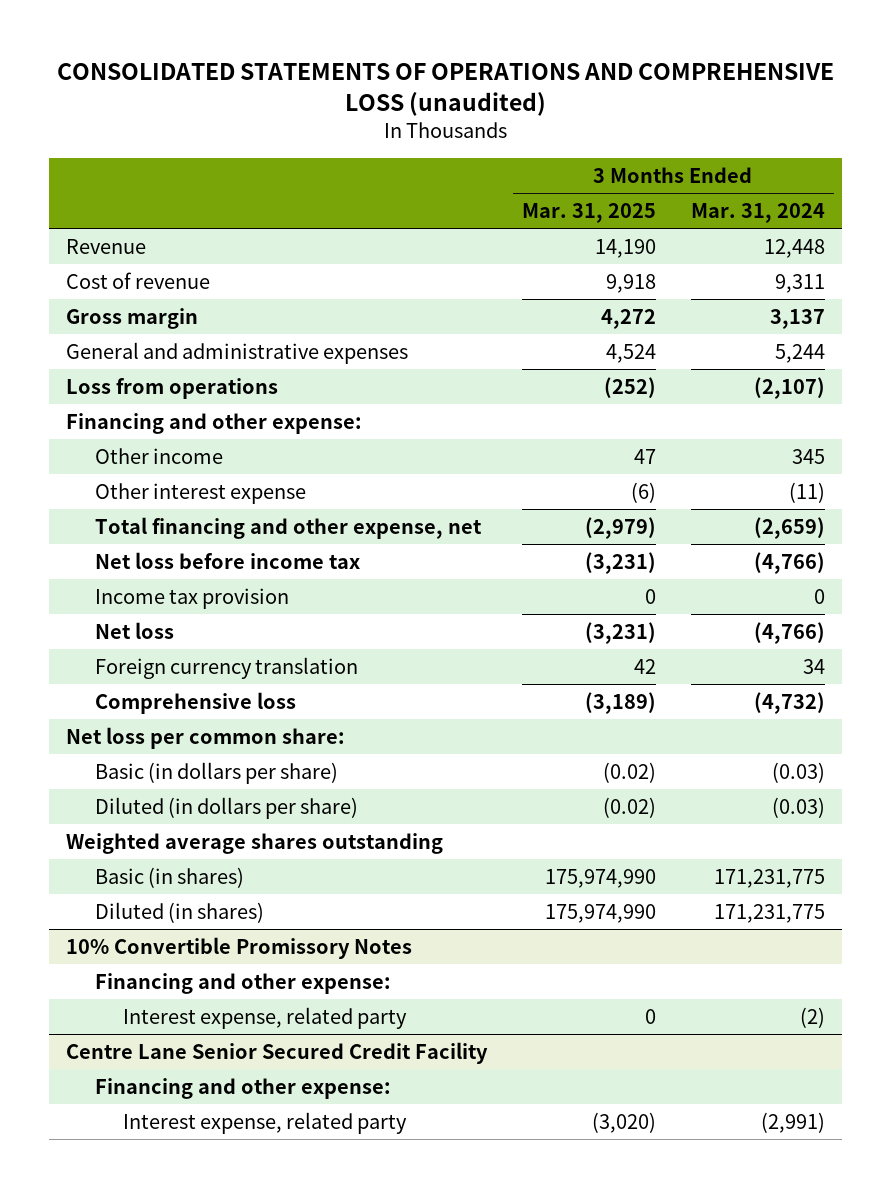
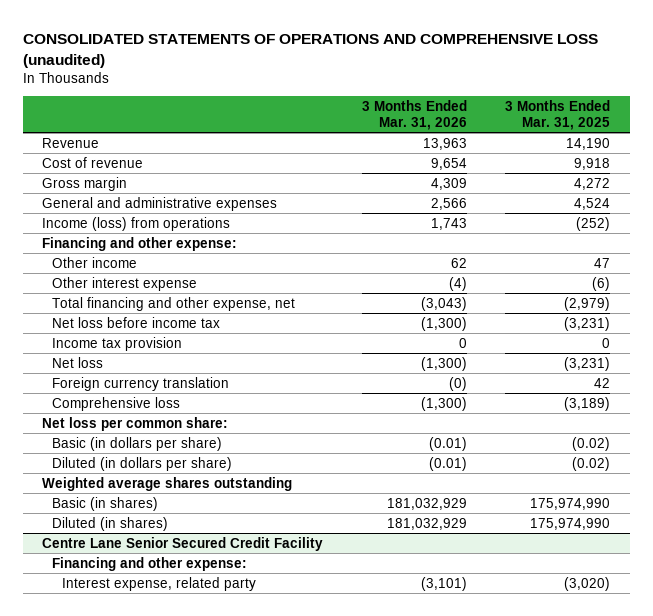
- | 3 Months Ended Mar. 31, 2025 | 3 Months Ended Mar. 31, 2024
+ | 3 Months Ended Mar. 31, 2026 | 3 Months Ended Mar. 31, 2025
- Loss from operations | (252) | (2,107)
+ Income (loss) from operations | 1,743 | (252)
- 10% Convertible Promissory Notes
- Financing and other expense:
- Interest expense, related party | 0 | (2)

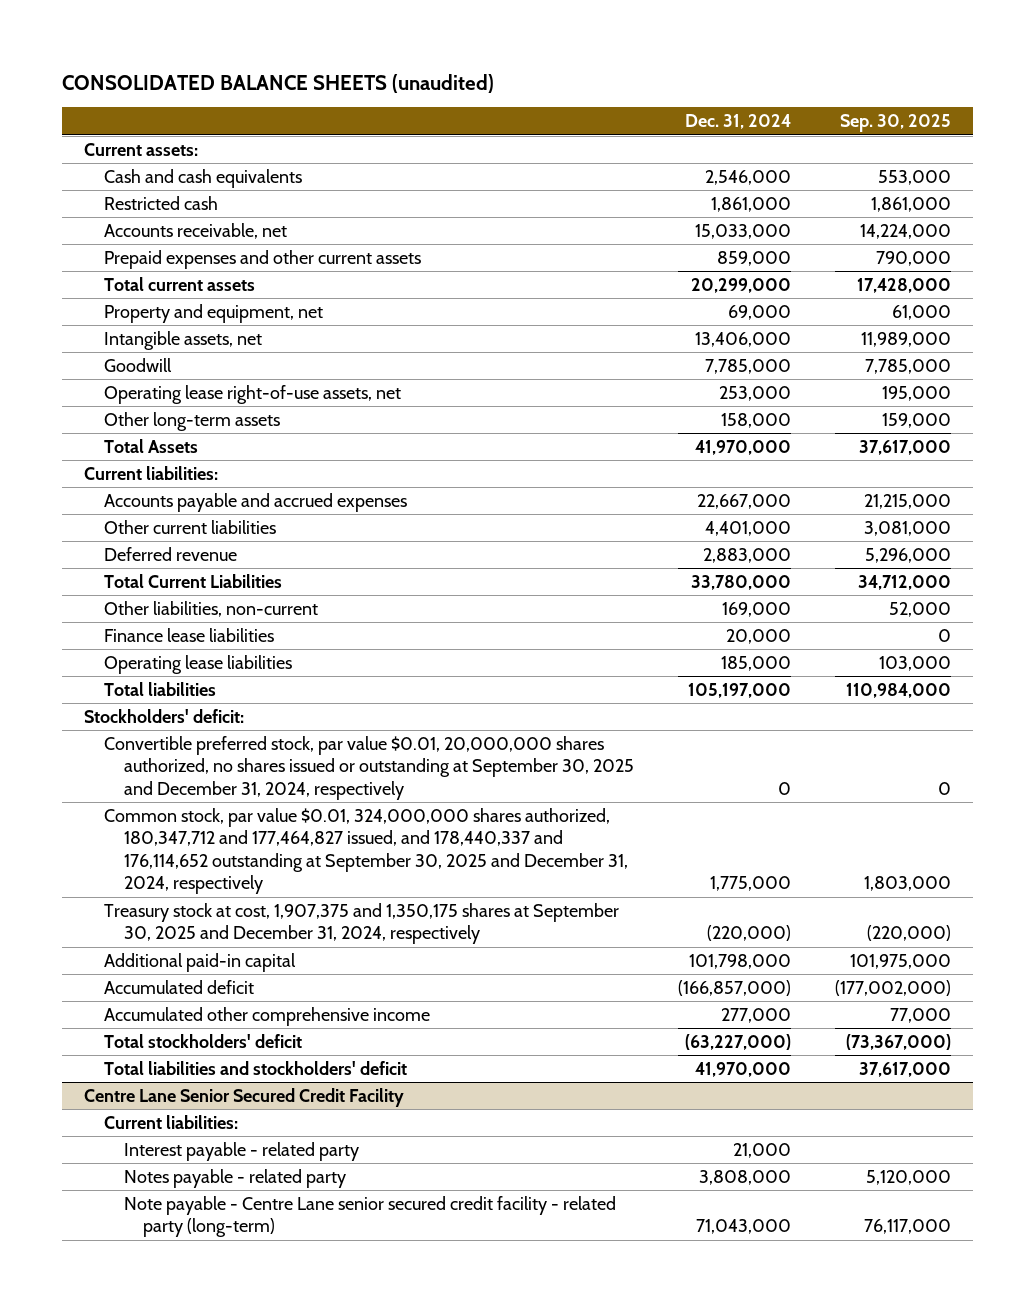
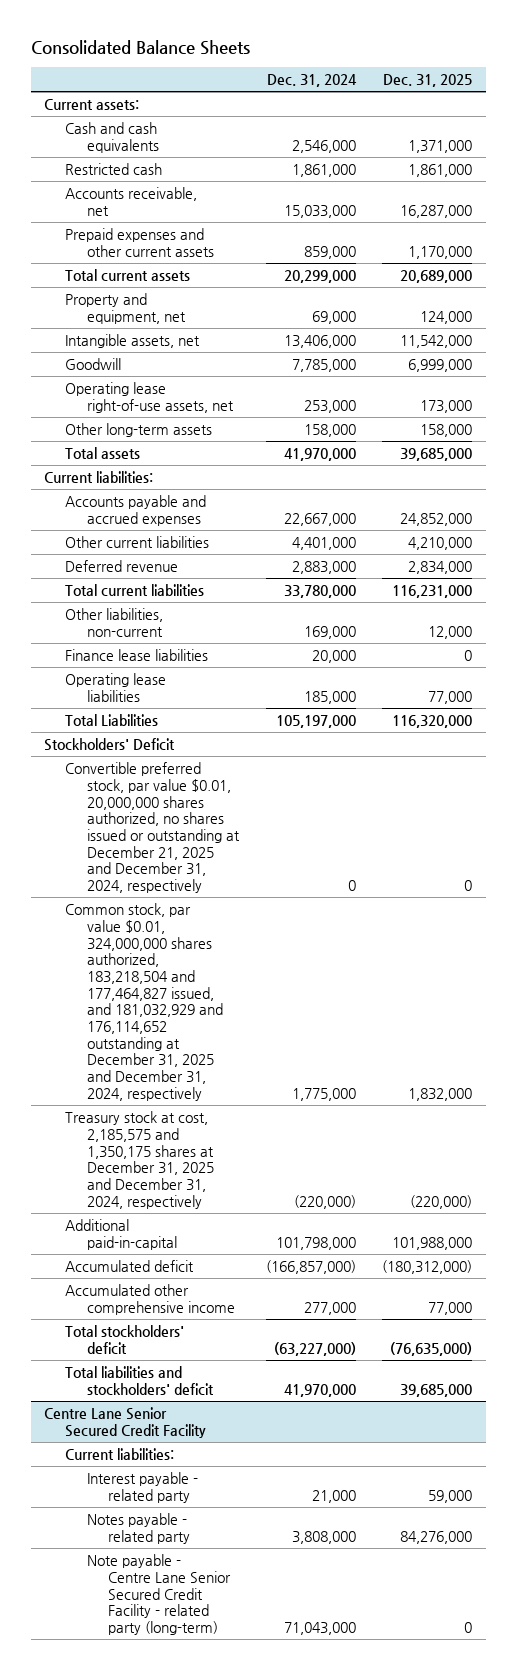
- CONSOLIDATED BALANCE SHEETS (unaudited)
+ Consolidated Balance Sheets
- | Dec. 31, 2024 | Sep. 30, 2025
+ | Dec. 31, 2024 | Dec. 31, 2025
- Total Assets | 41,970,000 | 37,617,000
+ Total assets | 41,970,000 | 39,685,000
- Total Current Liabilities | 33,780,000 | 34,712,000
+ Total current liabilities | 33,780,000 | 116,231,000
- Total liabilities | 105,197,000 | 110,984,000
- Stockholders' deficit:
- Convertible preferred stock, par value $0.01, 20,000,000 shares authorized, no shares issued or outstanding at September 30, 2025 and December 31, 2024, respectively | 0 | 0
- Common stock, par value $0.01, 324,000,000 shares authorized, 180,347,712 and 177,464,827 issued, and 178,440,337 and 176,114,652 outstanding at September 30, 2025 and December 31, 2024, respectively | 1,775,000 | 1,803,000
- Treasury stock at cost, 1,907,375 and 1,350,175 shares at September 30, 2025 and December 31, 2024, respectively | (220,000) | (220,000)
- Additional paid-in capital | 101,798,000 | 101,975,000
+ Total Liabilities | 105,197,000 | 116,320,000
+ Stockholders' Deficit
+ Convertible preferred stock, par value $0.01, 20,000,000 shares authorized, no shares issued or outstanding at December 21, 2025 and December 31, 2024, respectively | 0 | 0
+ Common stock, par value $0.01, 324,000,000 shares authorized, 183,218,504 and 177,464,827 issued, and 181,032,929 and 176,114,652 outstanding at December 31, 2025 and December 31, 2024, respectively | 1,775,000 | 1,832,000
+ Treasury stock at cost, 2,185,575 and 1,350,175 shares at December 31, 2025 and December 31, 2024, respectively | (220,000) | (220,000)
+ Additional paid-in-capital | 101,798,000 | 101,988,000
@ Centre Lane Senior Secured Credit Facility
- Note payable - Centre Lane senior secured credit facility - related party (long-term) | 71,043,000 | 76,117,000
+ Note payable - Centre Lane Senior Secured Credit Facility - related party (long-term) | 71,043,000 | 0

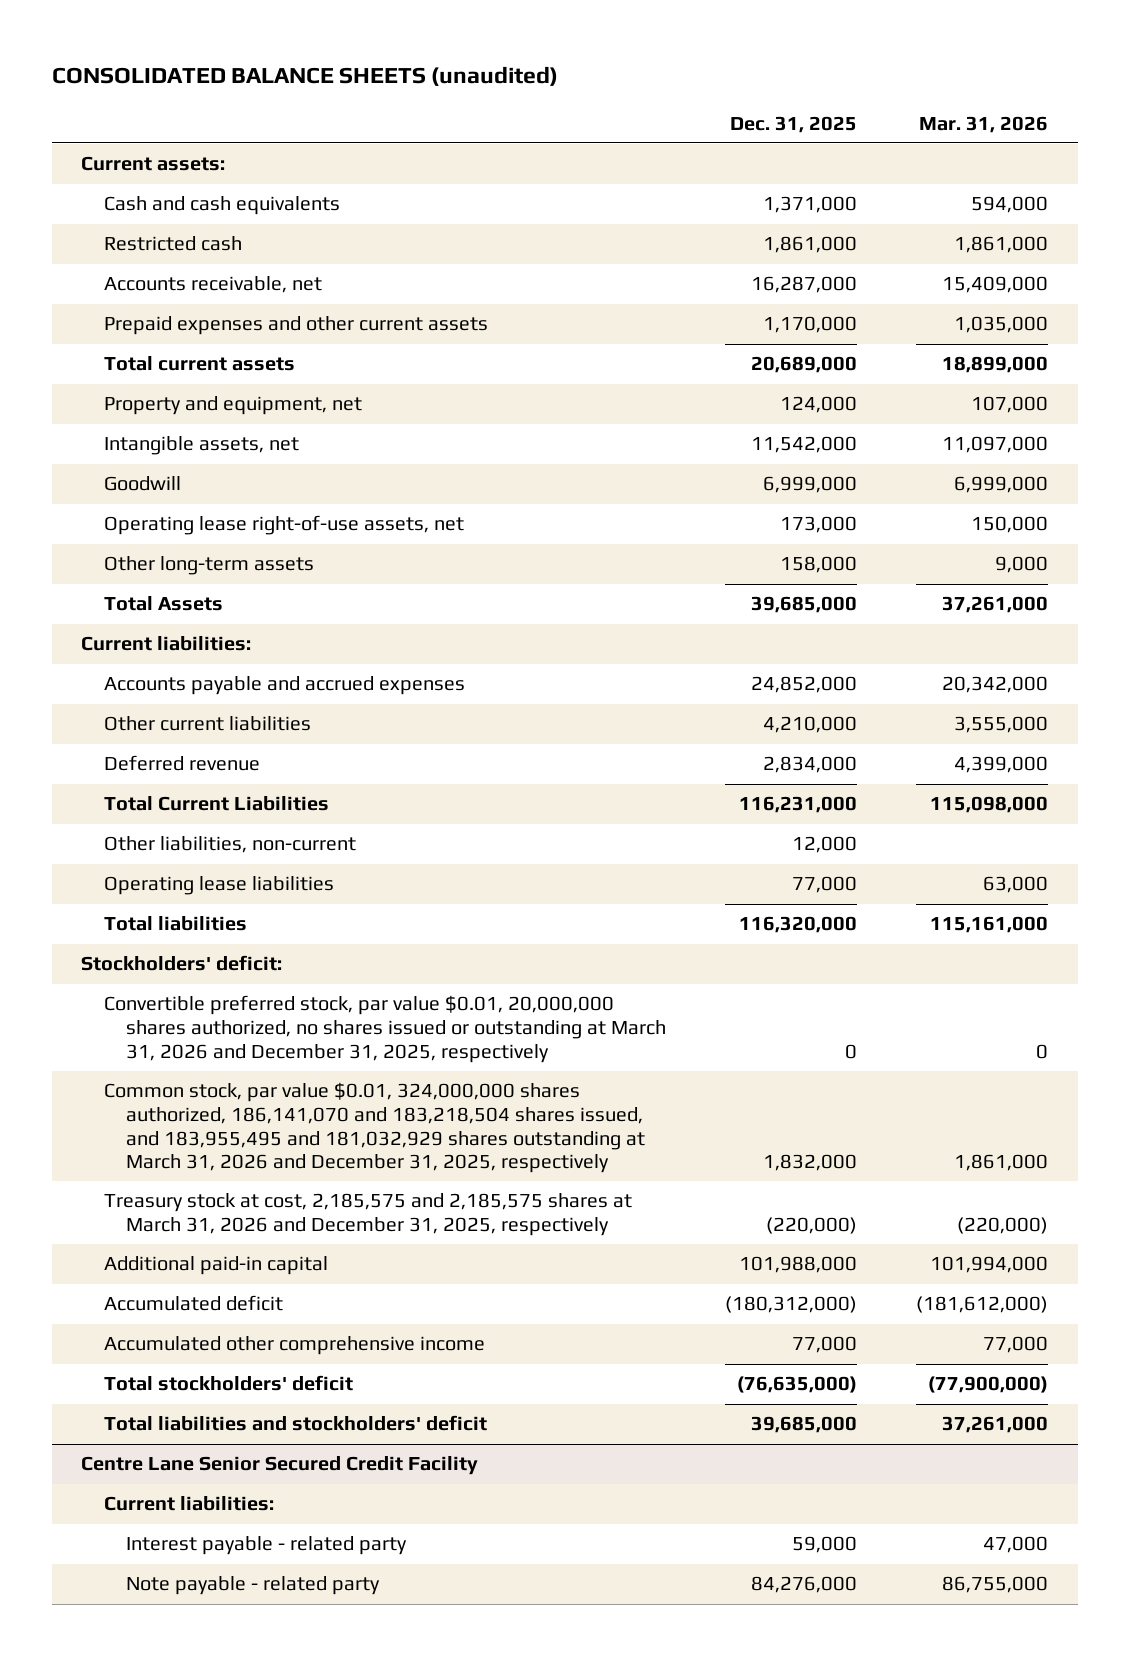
- Consolidated Balance Sheets
+ CONSOLIDATED BALANCE SHEETS (unaudited)
- | Dec. 31, 2024 | Dec. 31, 2025
+ | Dec. 31, 2025 | Mar. 31, 2026
- Total assets | 41,970,000 | 39,685,000
+ Total Assets | 39,685,000 | 37,261,000
- Total current liabilities | 33,780,000 | 116,231,000
+ Total Current Liabilities | 116,231,000 | 115,098,000
- Finance lease liabilities | 20,000 | 0
- Total Liabilities | 105,197,000 | 116,320,000
- Stockholders' Deficit
- Convertible preferred stock, par value $0.01, 20,000,000 shares authorized, no shares issued or outstanding at December 21, 2025 and December 31, 2024, respectively | 0 | 0
- Common stock, par value $0.01, 324,000,000 shares authorized, 183,218,504 and 177,464,827 issued, and 181,032,929 and 176,114,652 outstanding at December 31, 2025 and December 31, 2024, respectively | 1,775,000 | 1,832,000
- Treasury stock at cost, 2,185,575 and 1,350,175 shares at December 31, 2025 and December 31, 2024, respectively | (220,000) | (220,000)
- Additional paid-in-capital | 101,798,000 | 101,988,000
+ Total liabilities | 116,320,000 | 115,161,000
+ Stockholders' deficit:
+ Convertible preferred stock, par value $0.01, 20,000,000 shares authorized, no shares issued or outstanding at March 31, 2026 and December 31, 2025, respectively | 0 | 0
+ Common stock, par value $0.01, 324,000,000 shares authorized, 186,141,070 and 183,218,504 shares issued, and 183,955,495 and 181,032,929 shares outstanding at March 31, 2026 and December 31, 2025, respectively | 1,832,000 | 1,861,000
+ Treasury stock at cost, 2,185,575 and 2,185,575 shares at March 31, 2026 and December 31, 2025, respectively | (220,000) | (220,000)
+ Additional paid-in capital | 101,988,000 | 101,994,000
@ Centre Lane Senior Secured Credit Facility
- Notes payable - related party | 3,808,000 | 84,276,000
- Note payable - Centre Lane Senior Secured Credit Facility - related party (long-term) | 71,043,000 | 0
+ Note payable - related party | 84,276,000 | 86,755,000

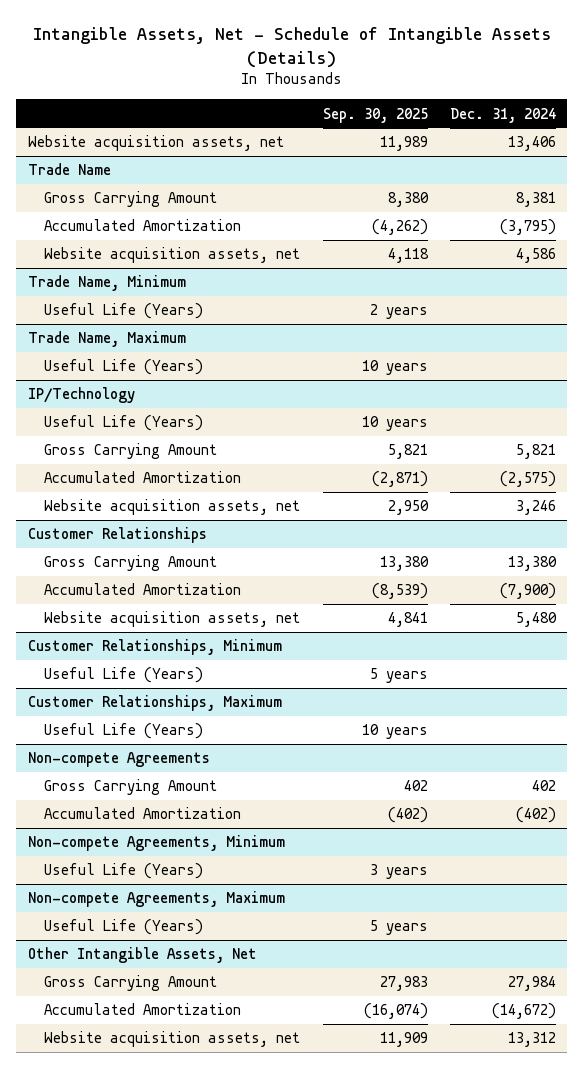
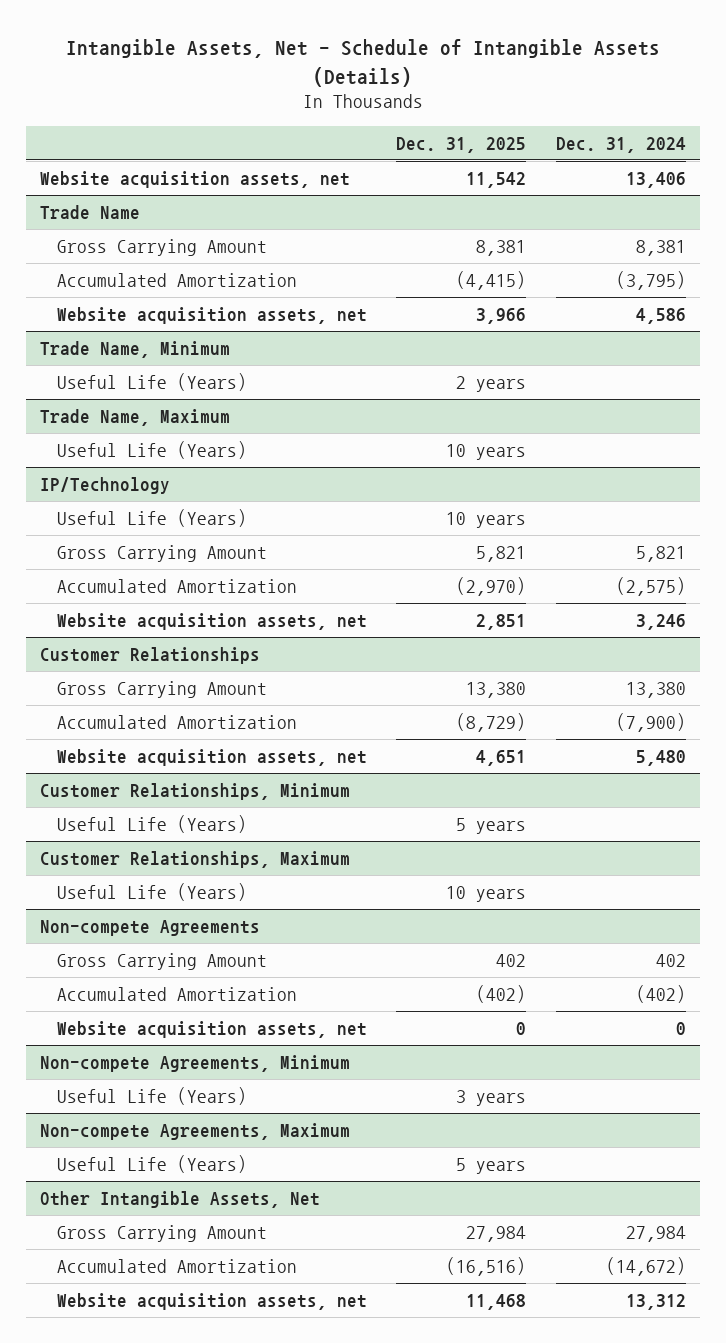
- | Sep. 30, 2025 | Dec. 31, 2024
+ | Dec. 31, 2025 | Dec. 31, 2024
@ Non-compete Agreements
+ Website acquisition assets, net | 0 | 0

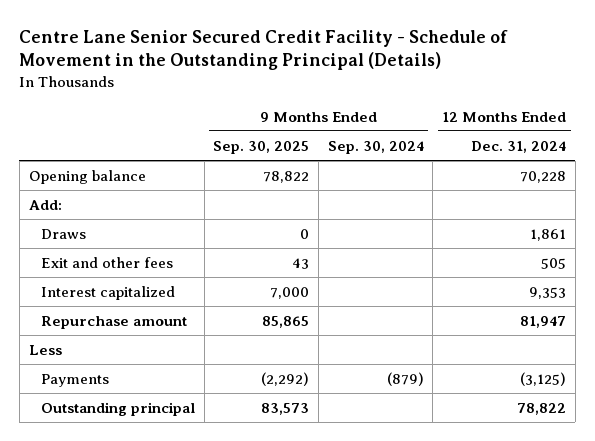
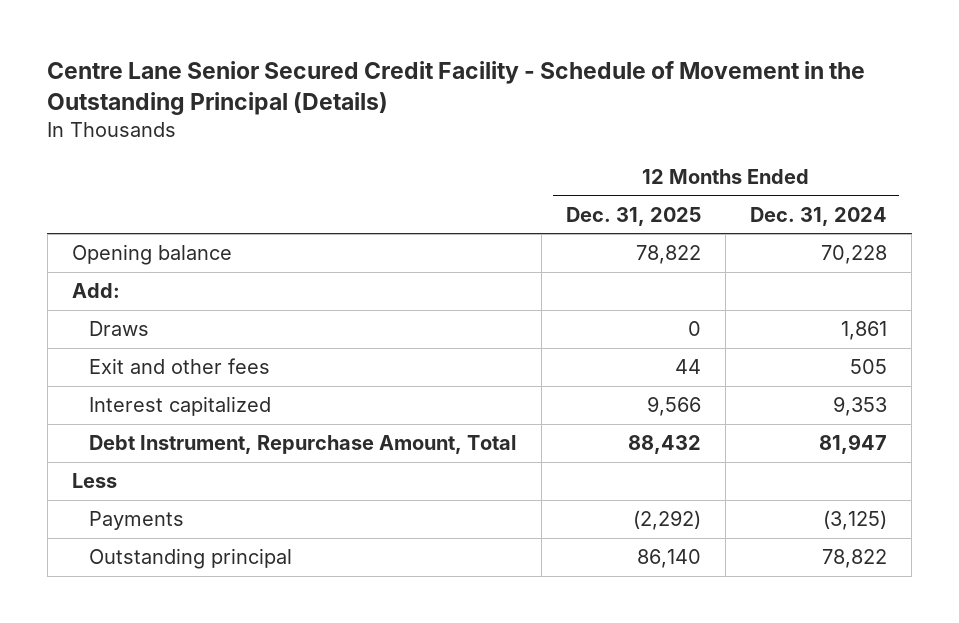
- | 9 Months Ended Sep. 30, 2025 | 9 Months Ended Sep. 30, 2024 | 12 Months Ended Dec. 31, 2024
+ | 12 Months Ended Dec. 31, 2025 | 12 Months Ended Dec. 31, 2024
- Repurchase amount | 85,865 | | 81,947
+ Debt Instrument, Repurchase Amount, Total | 88,432 | 81,947

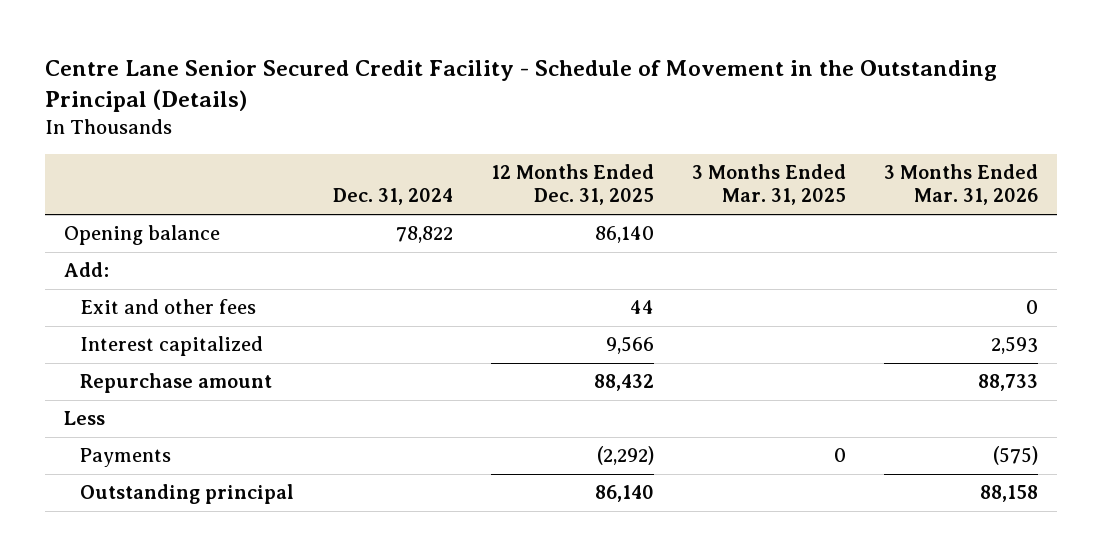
- | 12 Months Ended Dec. 31, 2025 | 12 Months Ended Dec. 31, 2024
+ | Dec. 31, 2024 | 12 Months Ended Dec. 31, 2025 | 3 Months Ended Mar. 31, 2025 | 3 Months Ended Mar. 31, 2026
- Opening balance | 78,822 | 70,228
+ Opening balance | 78,822 | 86,140 | |
- Draws | 0 | 1,861
- Debt Instrument, Repurchase Amount, Total | 88,432 | 81,947
+ Repurchase amount | | 88,432 | | 88,733

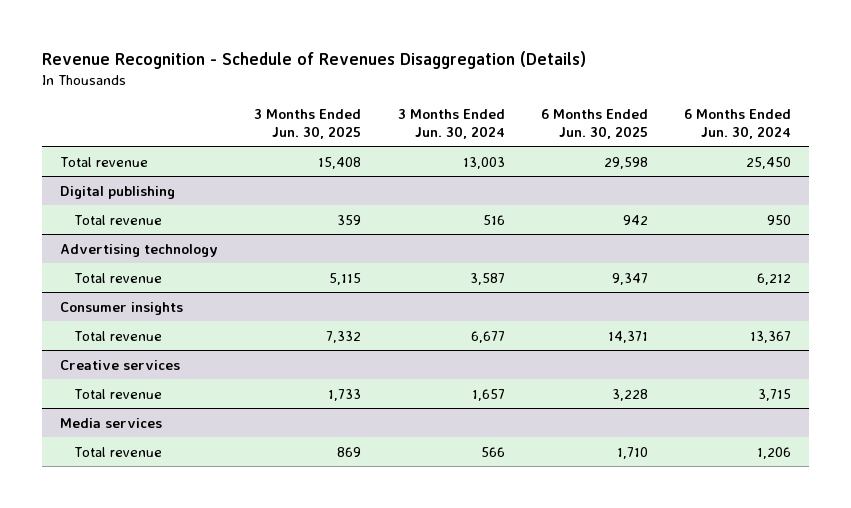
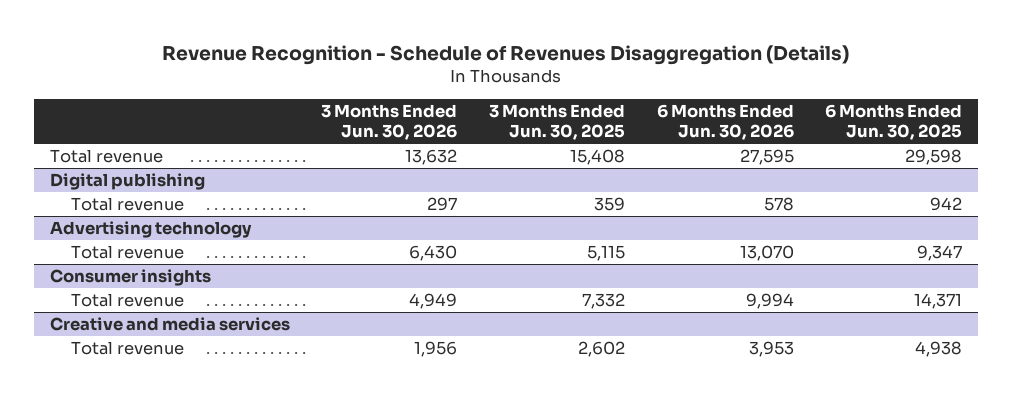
- | 3 Months Ended Jun. 30, 2025 | 3 Months Ended Jun. 30, 2024 | 6 Months Ended Jun. 30, 2025 | 6 Months Ended Jun. 30, 2024
+ | 3 Months Ended Jun. 30, 2026 | 3 Months Ended Jun. 30, 2025 | 6 Months Ended Jun. 30, 2026 | 6 Months Ended Jun. 30, 2025
- Creative services
- Total revenue | 1,733 | 1,657 | 3,228 | 3,715
- Media services
- Total revenue | 869 | 566 | 1,710 | 1,206
+ Creative and media services
+ Total revenue | 1,956 | 2,602 | 3,953 | 4,938

